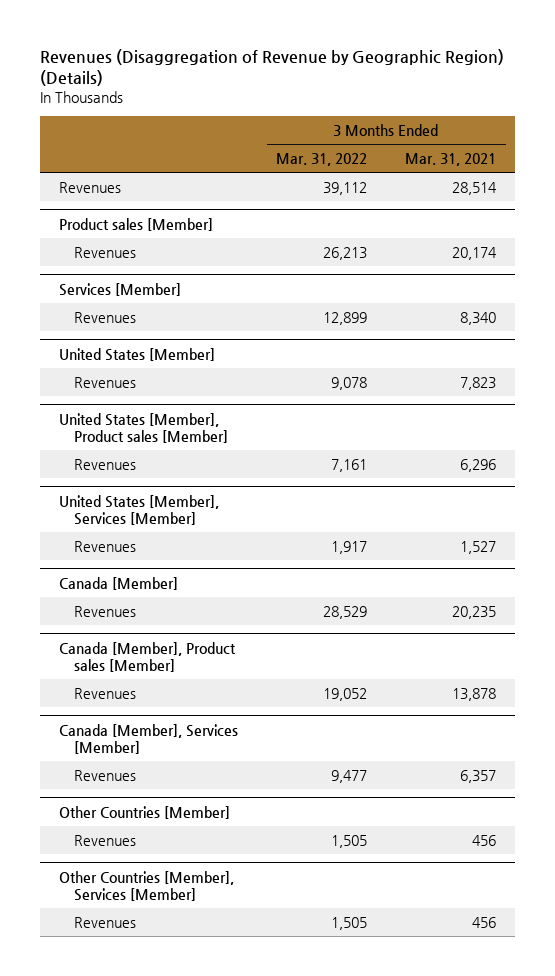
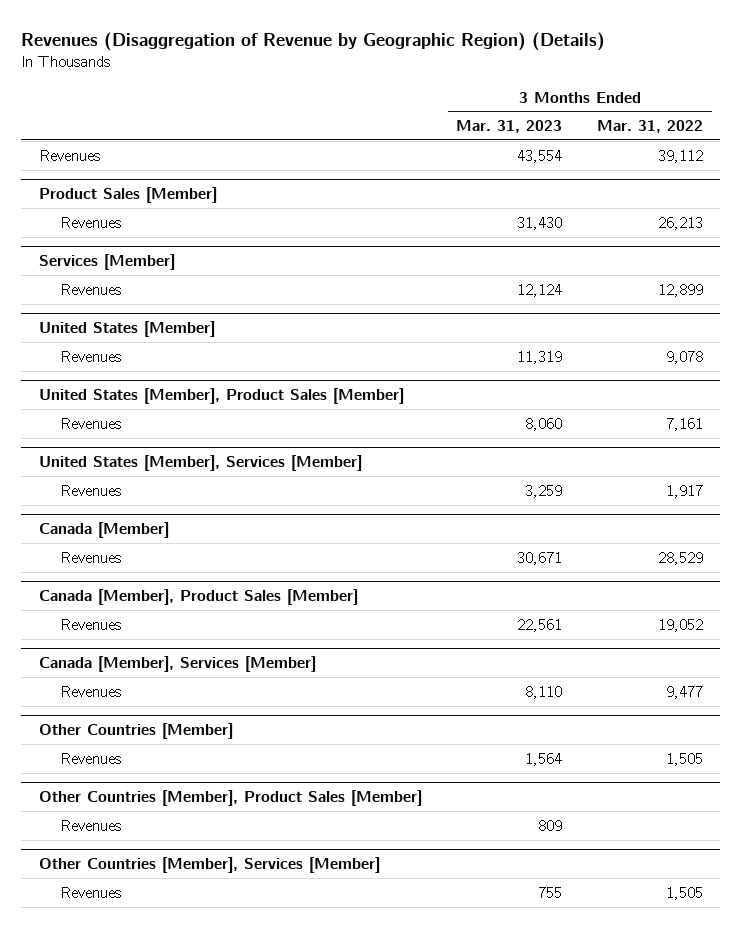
- | 3 Months Ended Mar. 31, 2022 | 3 Months Ended Mar. 31, 2021
+ | 3 Months Ended Mar. 31, 2023 | 3 Months Ended Mar. 31, 2022
- Product sales [Member]
+ Product Sales [Member]
- United States [Member], Product sales [Member]
+ United States [Member], Product Sales [Member]
- Canada [Member], Product sales [Member]
+ Canada [Member], Product Sales [Member]
+ Other Countries [Member], Product Sales [Member]
+ Revenues | 809 |

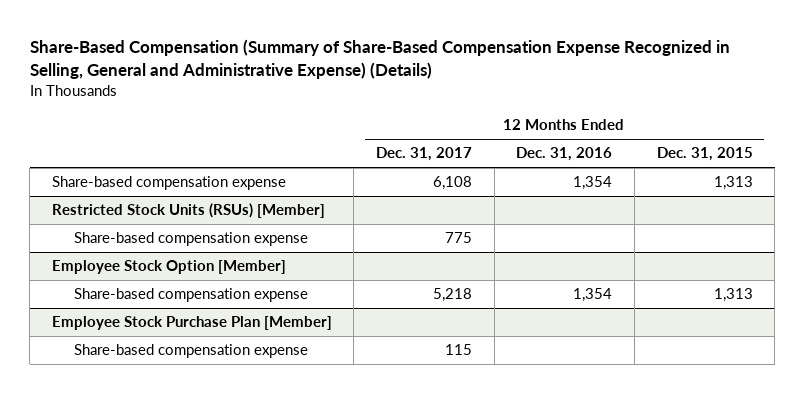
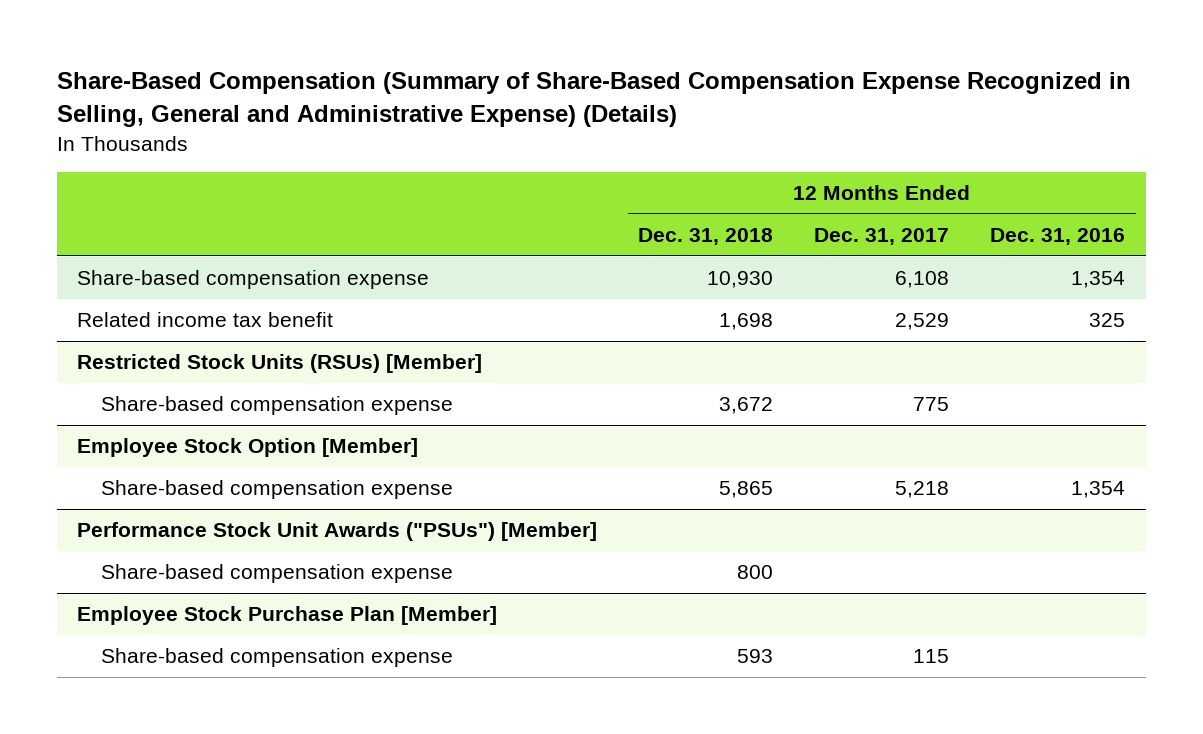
- | 12 Months Ended Dec. 31, 2017 | 12 Months Ended Dec. 31, 2016 | 12 Months Ended Dec. 31, 2015
+ | 12 Months Ended Dec. 31, 2018 | 12 Months Ended Dec. 31, 2017 | 12 Months Ended Dec. 31, 2016
+ Related income tax benefit | 1,698 | 2,529 | 325
+ Performance Stock Unit Awards ("PSUs") [Member]
+ Share-based compensation expense | 800 | |

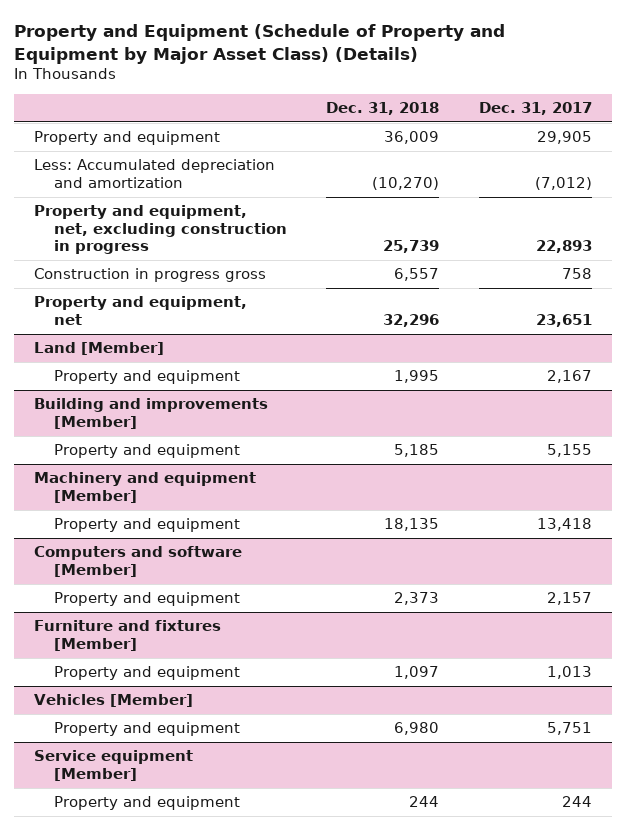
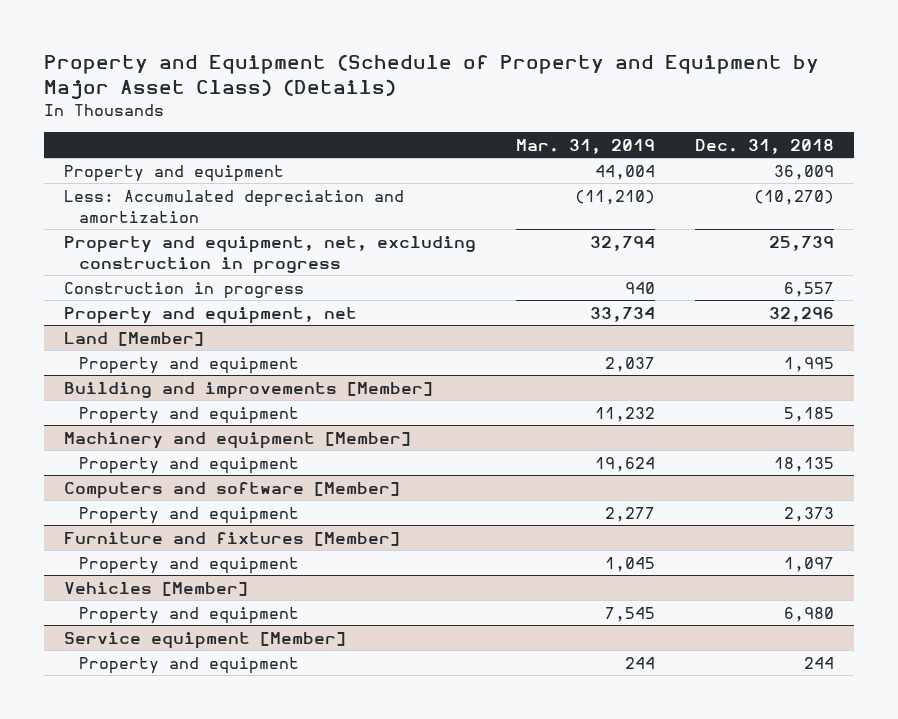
- | Dec. 31, 2018 | Dec. 31, 2017
+ | Mar. 31, 2019 | Dec. 31, 2018
- Construction in progress gross | 6,557 | 758
+ Construction in progress | 940 | 6,557

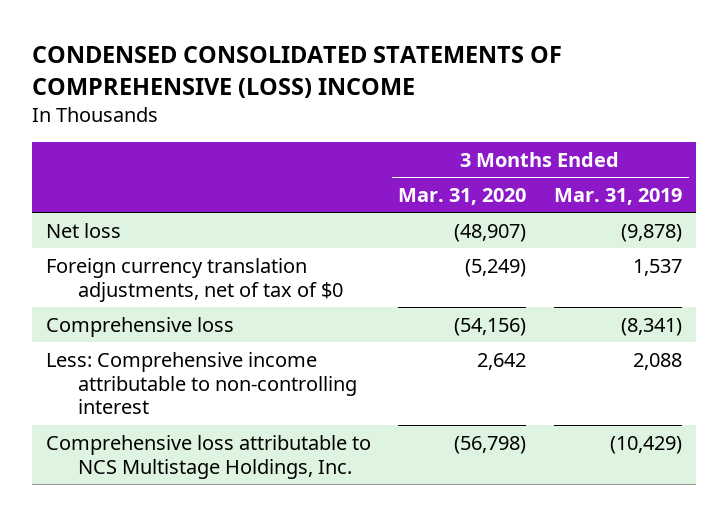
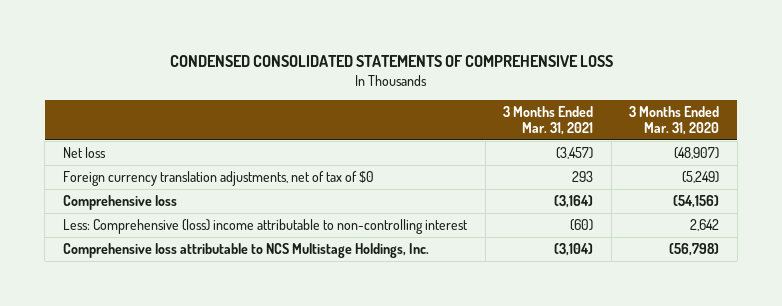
- CONDENSED CONSOLIDATED STATEMENTS OF COMPREHENSIVE (LOSS) INCOME
+ CONDENSED CONSOLIDATED STATEMENTS OF COMPREHENSIVE LOSS
- | 3 Months Ended Mar. 31, 2020 | 3 Months Ended Mar. 31, 2019
+ | 3 Months Ended Mar. 31, 2021 | 3 Months Ended Mar. 31, 2020
- Less: Comprehensive income attributable to non-controlling interest | 2,642 | 2,088
+ Less: Comprehensive (loss) income attributable to non-controlling interest | (60) | 2,642

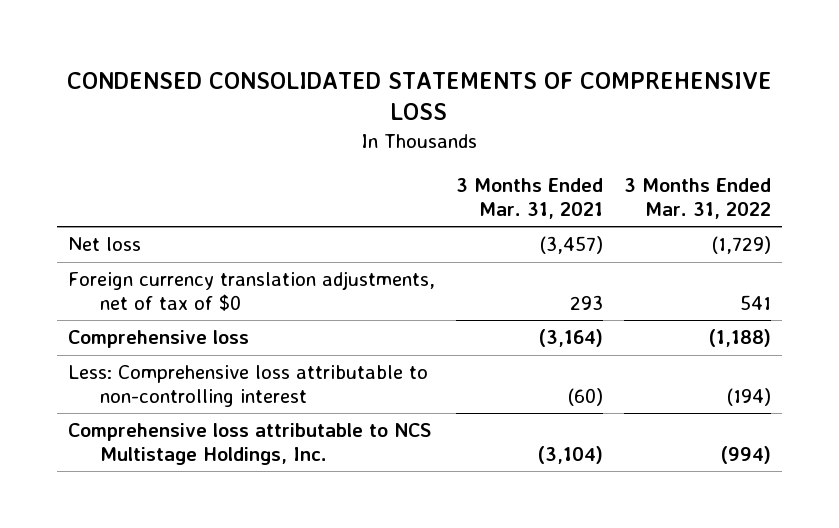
- | 3 Months Ended Mar. 31, 2021 | 3 Months Ended Mar. 31, 2020
+ | 3 Months Ended Mar. 31, 2021 | 3 Months Ended Mar. 31, 2022
- Less: Comprehensive (loss) income attributable to non-controlling interest | (60) | 2,642
+ Less: Comprehensive loss attributable to non-controlling interest | (60) | (194)

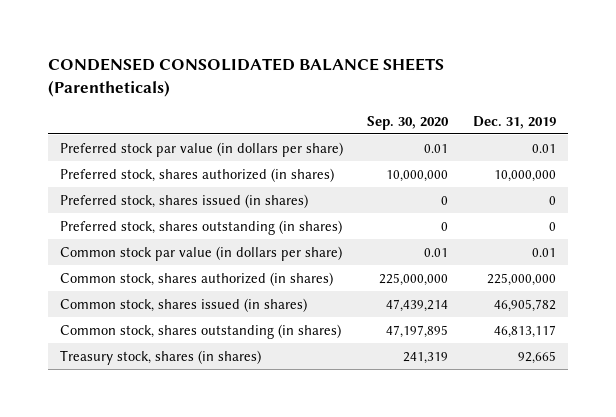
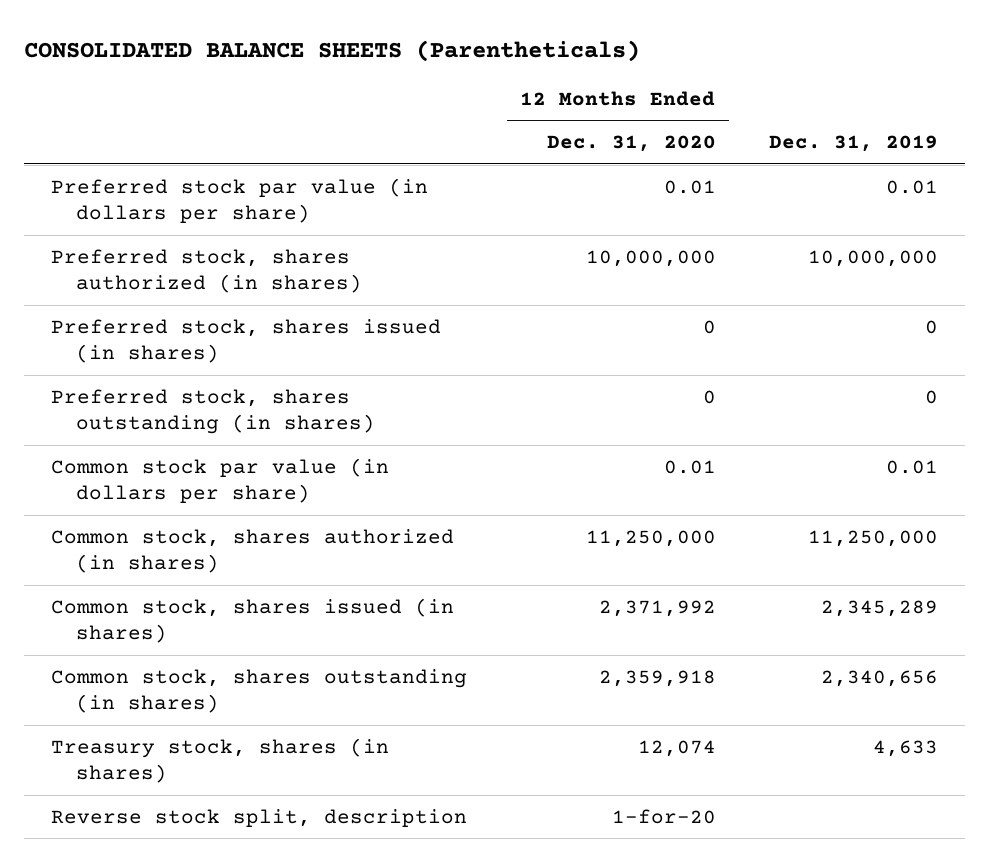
- CONDENSED CONSOLIDATED BALANCE SHEETS (Parentheticals)
+ CONSOLIDATED BALANCE SHEETS (Parentheticals)
- | Sep. 30, 2020 | Dec. 31, 2019
+ | 12 Months Ended Dec. 31, 2020 | Dec. 31, 2019
- Common stock, shares authorized (in shares) | 225,000,000 | 225,000,000
- Common stock, shares issued (in shares) | 47,439,214 | 46,905,782
- Common stock, shares outstanding (in shares) | 47,197,895 | 46,813,117
- Treasury stock, shares (in shares) | 241,319 | 92,665
+ Common stock, shares authorized (in shares) | 11,250,000 | 11,250,000
+ Common stock, shares issued (in shares) | 2,371,992 | 2,345,289
+ Common stock, shares outstanding (in shares) | 2,359,918 | 2,340,656
+ Treasury stock, shares (in shares) | 12,074 | 4,633
+ Reverse stock split, description | 1-for-20 |

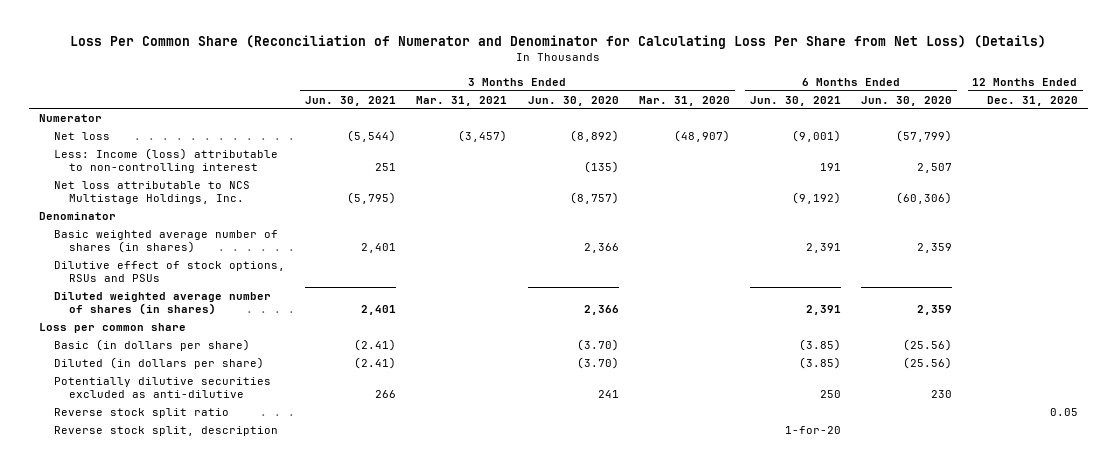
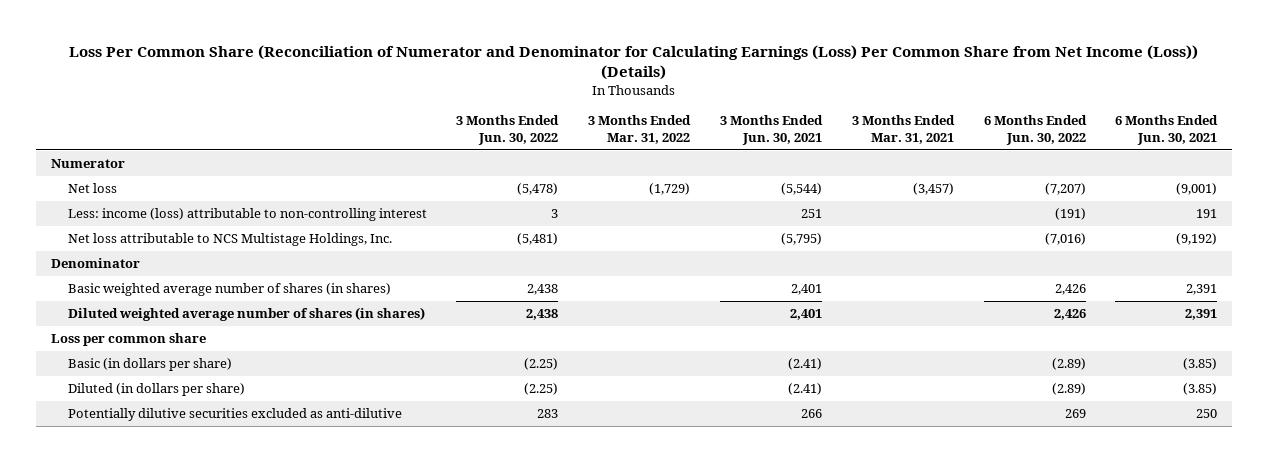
- Loss Per Common Share (Reconciliation of Numerator and Denominator for Calculating Loss Per Share from Net Loss) (Details)
+ Loss Per Common Share (Reconciliation of Numerator and Denominator for Calculating Earnings (Loss) Per Common Share from Net Income (Loss)) (Details)
- | 3 Months Ended Jun. 30, 2021 | 3 Months Ended Mar. 31, 2021 | 3 Months Ended Jun. 30, 2020 | 3 Months Ended Mar. 31, 2020 | 6 Months Ended Jun. 30, 2021 | 6 Months Ended Jun. 30, 2020 | 12 Months Ended Dec. 31, 2020
+ | 3 Months Ended Jun. 30, 2022 | 3 Months Ended Mar. 31, 2022 | 3 Months Ended Jun. 30, 2021 | 3 Months Ended Mar. 31, 2021 | 6 Months Ended Jun. 30, 2022 | 6 Months Ended Jun. 30, 2021
- Less: Income (loss) attributable to non-controlling interest | 251 | | (135) | | 191 | 2,507 |
+ Less: income (loss) attributable to non-controlling interest | 3 | | 251 | | (191) | 191
- Dilutive effect of stock options, RSUs and PSUs
- Reverse stock split ratio | | | | | | | 0.05
- Reverse stock split, description | | | | | 1-for-20 | |

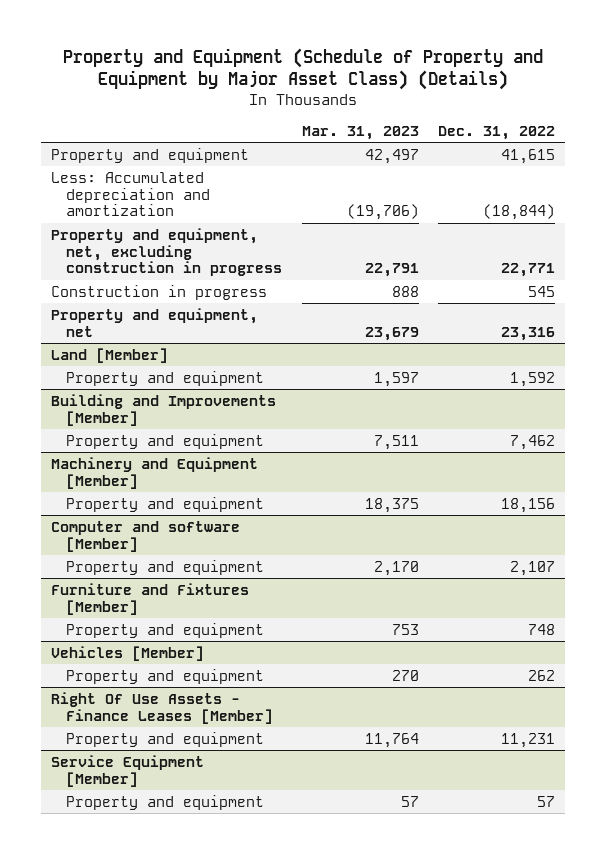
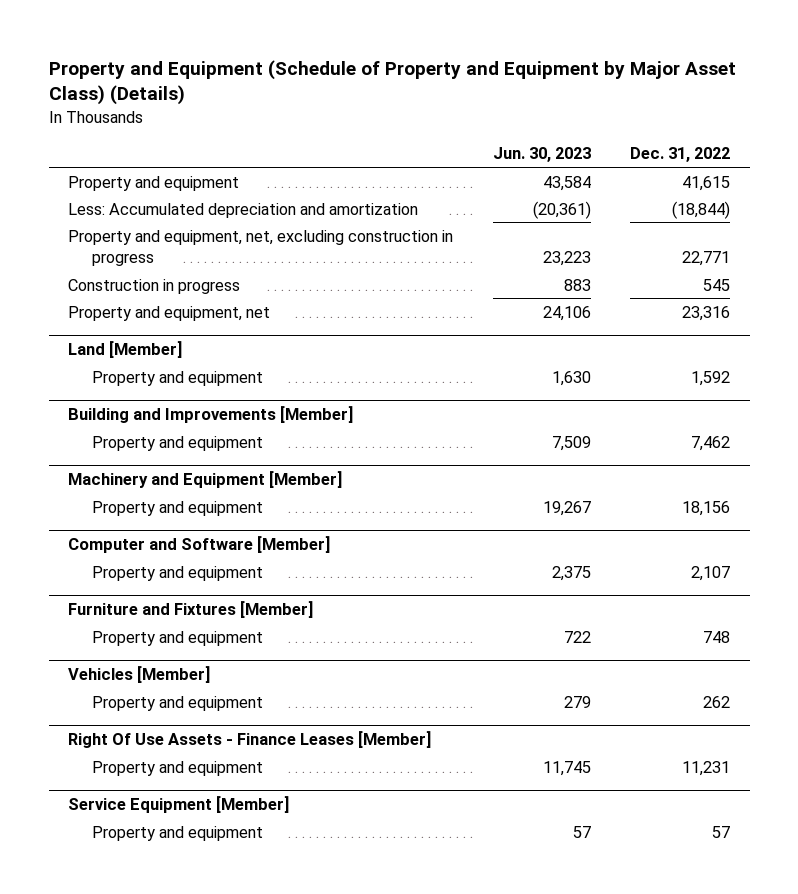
- | Mar. 31, 2023 | Dec. 31, 2022
+ | Jun. 30, 2023 | Dec. 31, 2022
- Computer and software [Member]
+ Computer and Software [Member]

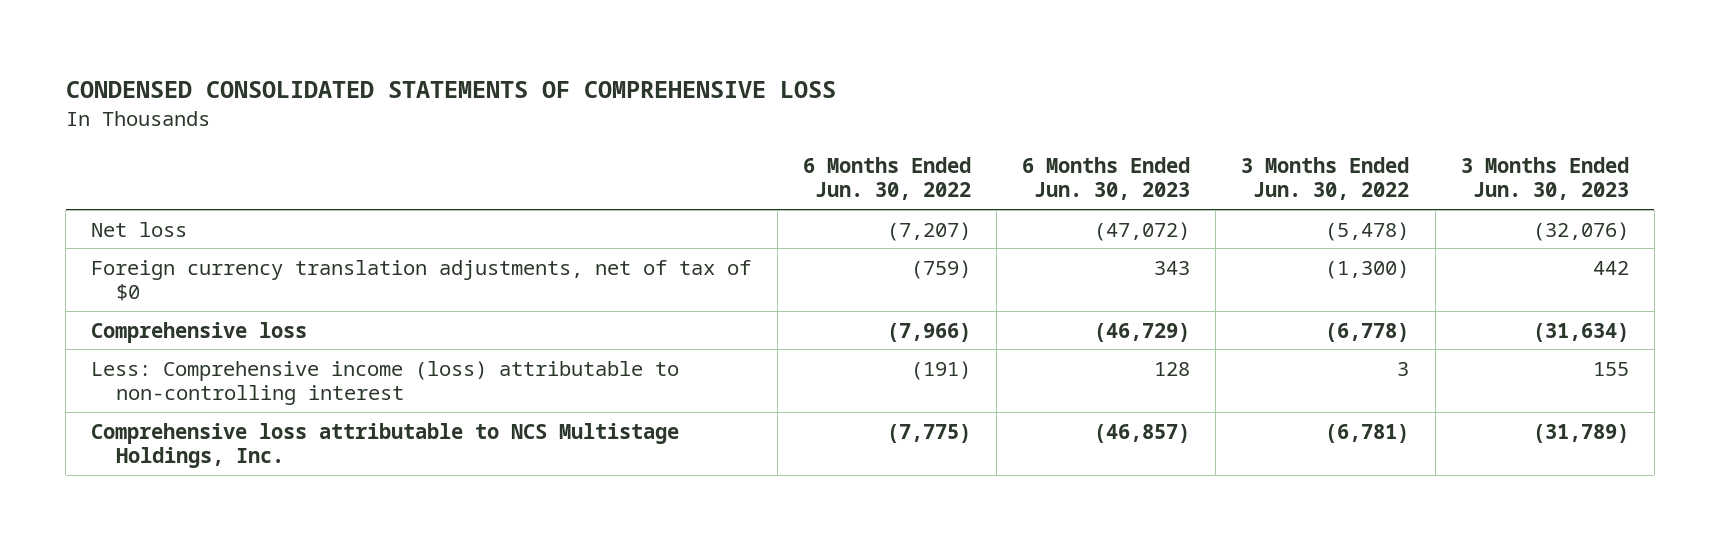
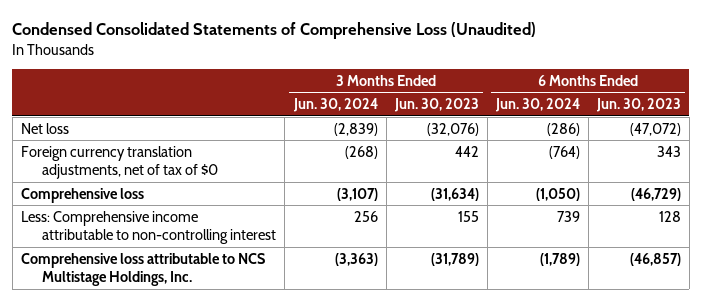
- CONDENSED CONSOLIDATED STATEMENTS OF COMPREHENSIVE LOSS
+ Condensed Consolidated Statements of Comprehensive Loss (Unaudited)
- | 6 Months Ended Jun. 30, 2022 | 6 Months Ended Jun. 30, 2023 | 3 Months Ended Jun. 30, 2022 | 3 Months Ended Jun. 30, 2023
+ | 3 Months Ended Jun. 30, 2024 | 3 Months Ended Jun. 30, 2023 | 6 Months Ended Jun. 30, 2024 | 6 Months Ended Jun. 30, 2023
- Less: Comprehensive income (loss) attributable to non-controlling interest | (191) | 128 | 3 | 155
+ Less: Comprehensive income attributable to non-controlling interest | 256 | 155 | 739 | 128

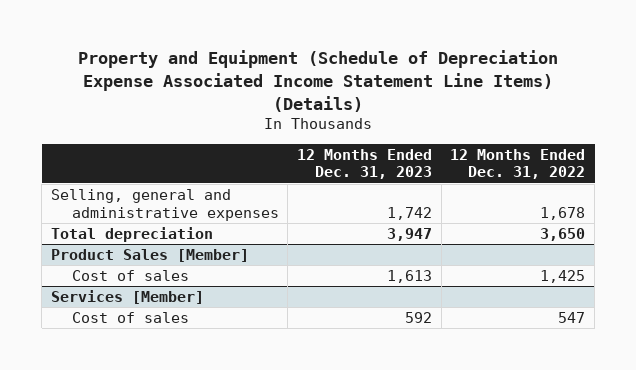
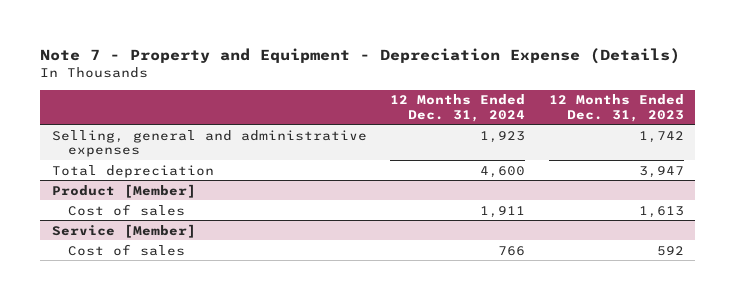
- Property and Equipment (Schedule of Depreciation Expense Associated Income Statement Line Items) (Details)
+ Note 7 - Property and Equipment - Depreciation Expense (Details)
- | 12 Months Ended Dec. 31, 2023 | 12 Months Ended Dec. 31, 2022
+ | 12 Months Ended Dec. 31, 2024 | 12 Months Ended Dec. 31, 2023
- Product Sales [Member]
+ Product [Member]
- Services [Member]
+ Service [Member]

